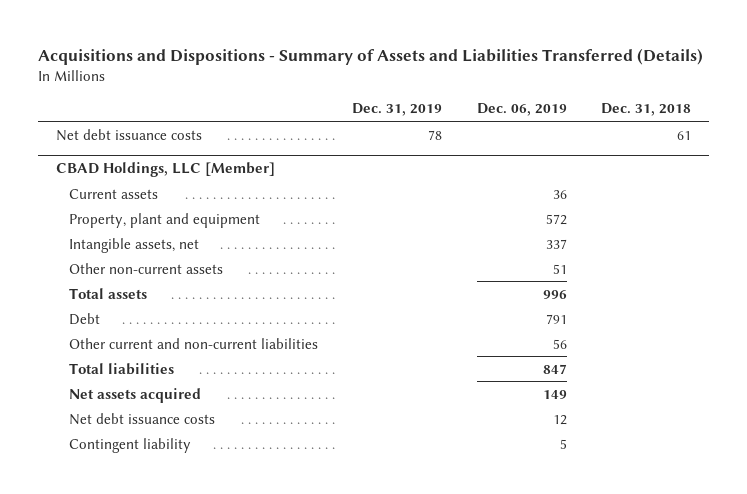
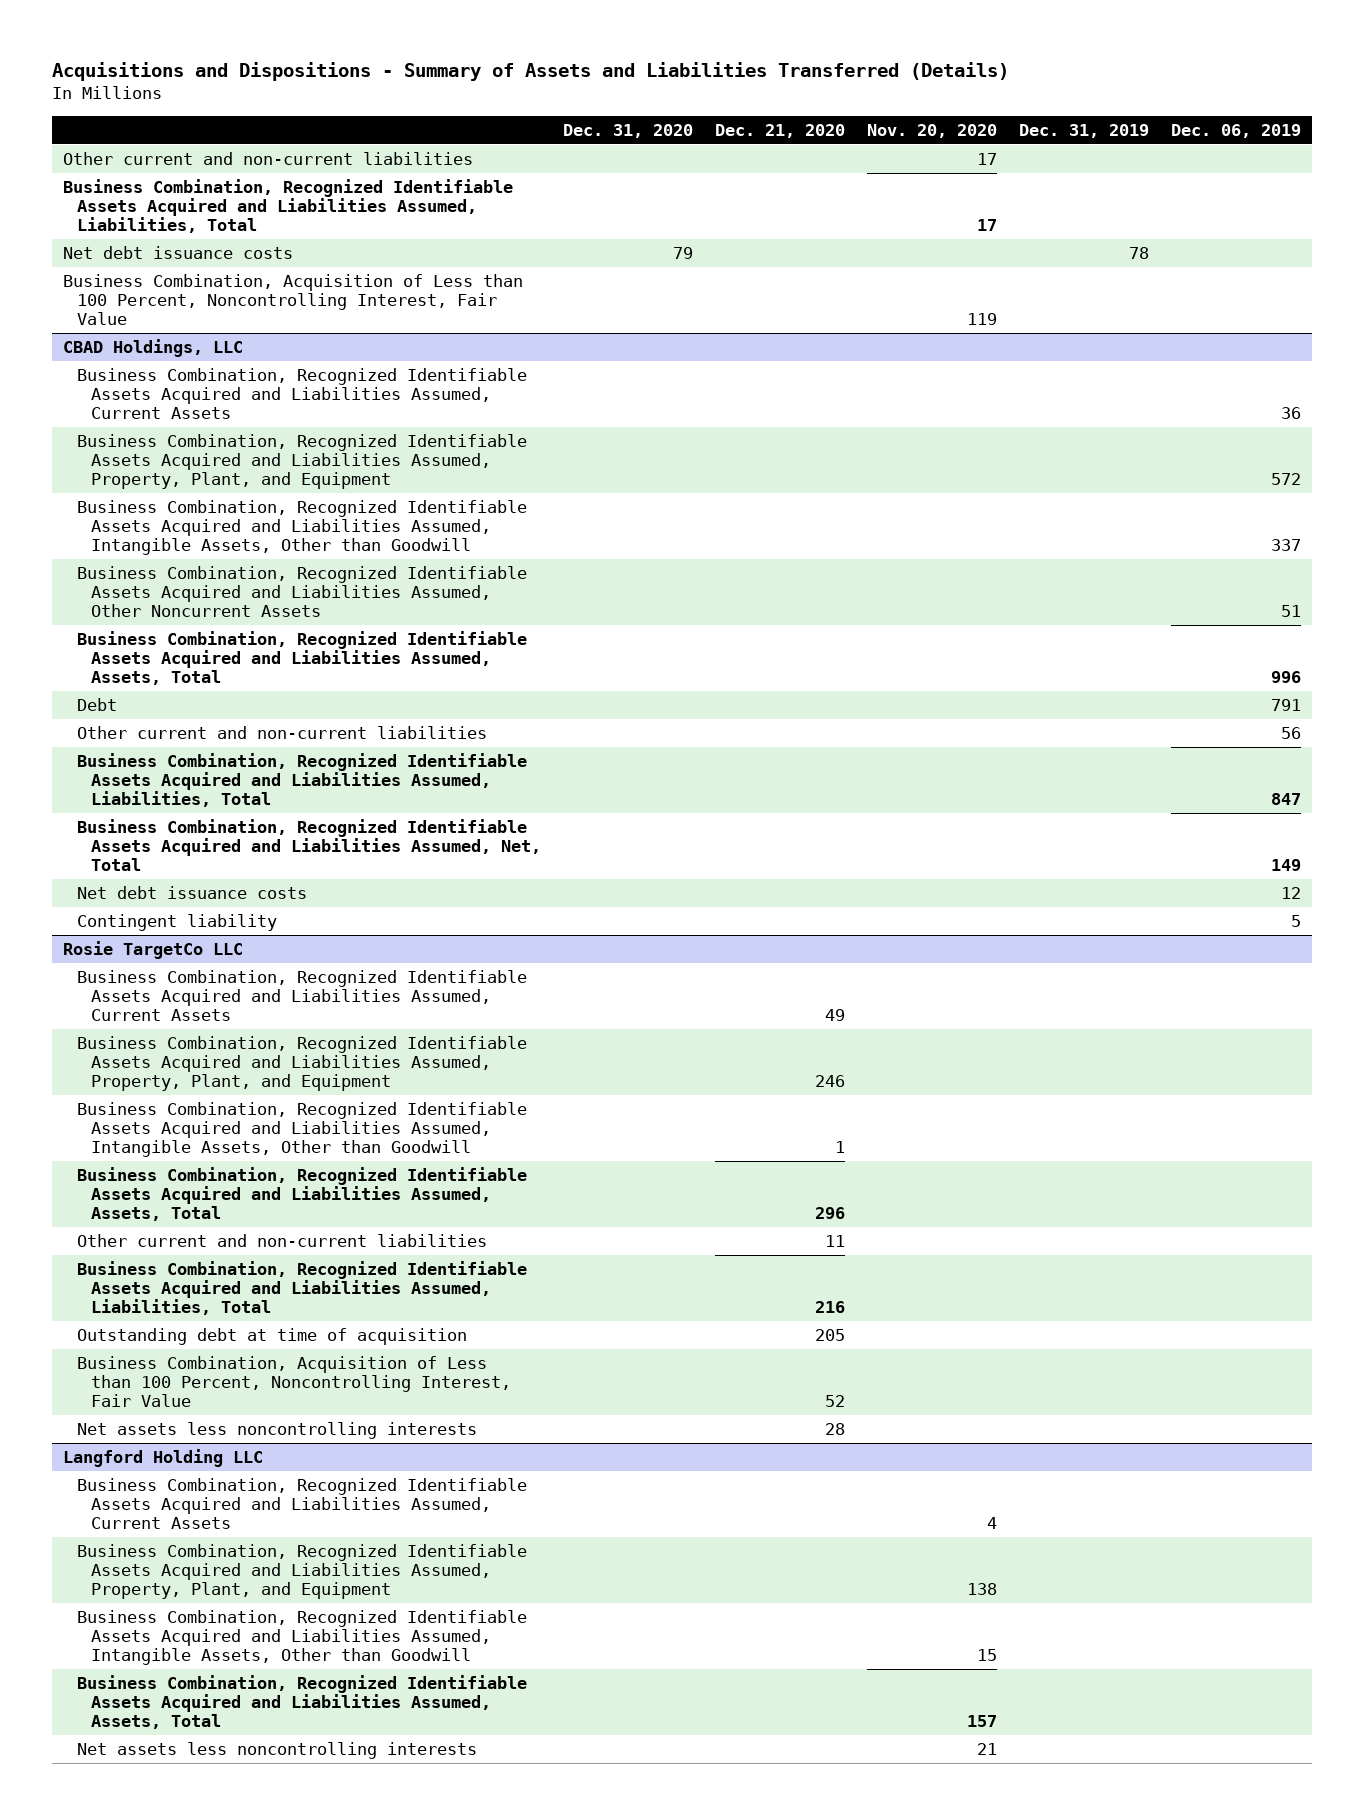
- | Dec. 31, 2019 | Dec. 06, 2019 | Dec. 31, 2018
+ | Dec. 31, 2020 | Dec. 21, 2020 | Nov. 20, 2020 | Dec. 31, 2019 | Dec. 06, 2019
+ Other current and non-current liabilities | | | 17 | |
+ Business Combination, Recognized Identifiable Assets Acquired and Liabilities Assumed, Liabilities, Total | | | 17 | |
- CBAD Holdings, LLC [Member]
- Current assets | | 36 |
- Property, plant and equipment | | 572 |
- Intangible assets, net | | 337 |
- Other non-current assets | | 51 |
- Total assets | | 996 |
+ Business Combination, Acquisition of Less than 100 Percent, Noncontrolling Interest, Fair Value | | | 119 | |
+ CBAD Holdings, LLC
+ Business Combination, Recognized Identifiable Assets Acquired and Liabilities Assumed, Current Assets | | | | | 36
+ Business Combination, Recognized Identifiable Assets Acquired and Liabilities Assumed, Property, Plant, and Equipment | | | | | 572
+ Business Combination, Recognized Identifiable Assets Acquired and Liabilities Assumed, Intangible Assets, Other than Goodwill | | | | | 337
+ Business Combination, Recognized Identifiable Assets Acquired and Liabilities Assumed, Other Noncurrent Assets | | | | | 51
+ Business Combination, Recognized Identifiable Assets Acquired and Liabilities Assumed, Assets, Total | | | | | 996
- Total liabilities | | 847 |
- Net assets acquired | | 149 |
+ Business Combination, Recognized Identifiable Assets Acquired and Liabilities Assumed, Liabilities, Total | | | | | 847
+ Business Combination, Recognized Identifiable Assets Acquired and Liabilities Assumed, Net, Total | | | | | 149
+ Rosie TargetCo LLC
+ Business Combination, Recognized Identifiable Assets Acquired and Liabilities Assumed, Current Assets | | 49 | | |
+ Business Combination, Recognized Identifiable Assets Acquired and Liabilities Assumed, Property, Plant, and Equipment | | 246 | | |
+ Business Combination, Recognized Identifiable Assets Acquired and Liabilities Assumed, Intangible Assets, Other than Goodwill | | 1 | | |
+ Business Combination, Recognized Identifiable Assets Acquired and Liabilities Assumed, Assets, Total | | 296 | | |
+ Other current and non-current liabilities | | 11 | | |
+ Business Combination, Recognized Identifiable Assets Acquired and Liabilities Assumed, Liabilities, Total | | 216 | | |
+ Outstanding debt at time of acquisition | | 205 | | |
+ Business Combination, Acquisition of Less than 100 Percent, Noncontrolling Interest, Fair Value | | 52 | | |
+ Net assets less noncontrolling interests | | 28 | | |
+ Langford Holding LLC
+ Business Combination, Recognized Identifiable Assets Acquired and Liabilities Assumed, Current Assets | | | 4 | |
+ Business Combination, Recognized Identifiable Assets Acquired and Liabilities Assumed, Property, Plant, and Equipment | | | 138 | |
+ Business Combination, Recognized Identifiable Assets Acquired and Liabilities Assumed, Intangible Assets, Other than Goodwill | | | 15 | |
+ Business Combination, Recognized Identifiable Assets Acquired and Liabilities Assumed, Assets, Total | | | 157 | |
+ Net assets less noncontrolling interests | | | 21 | |

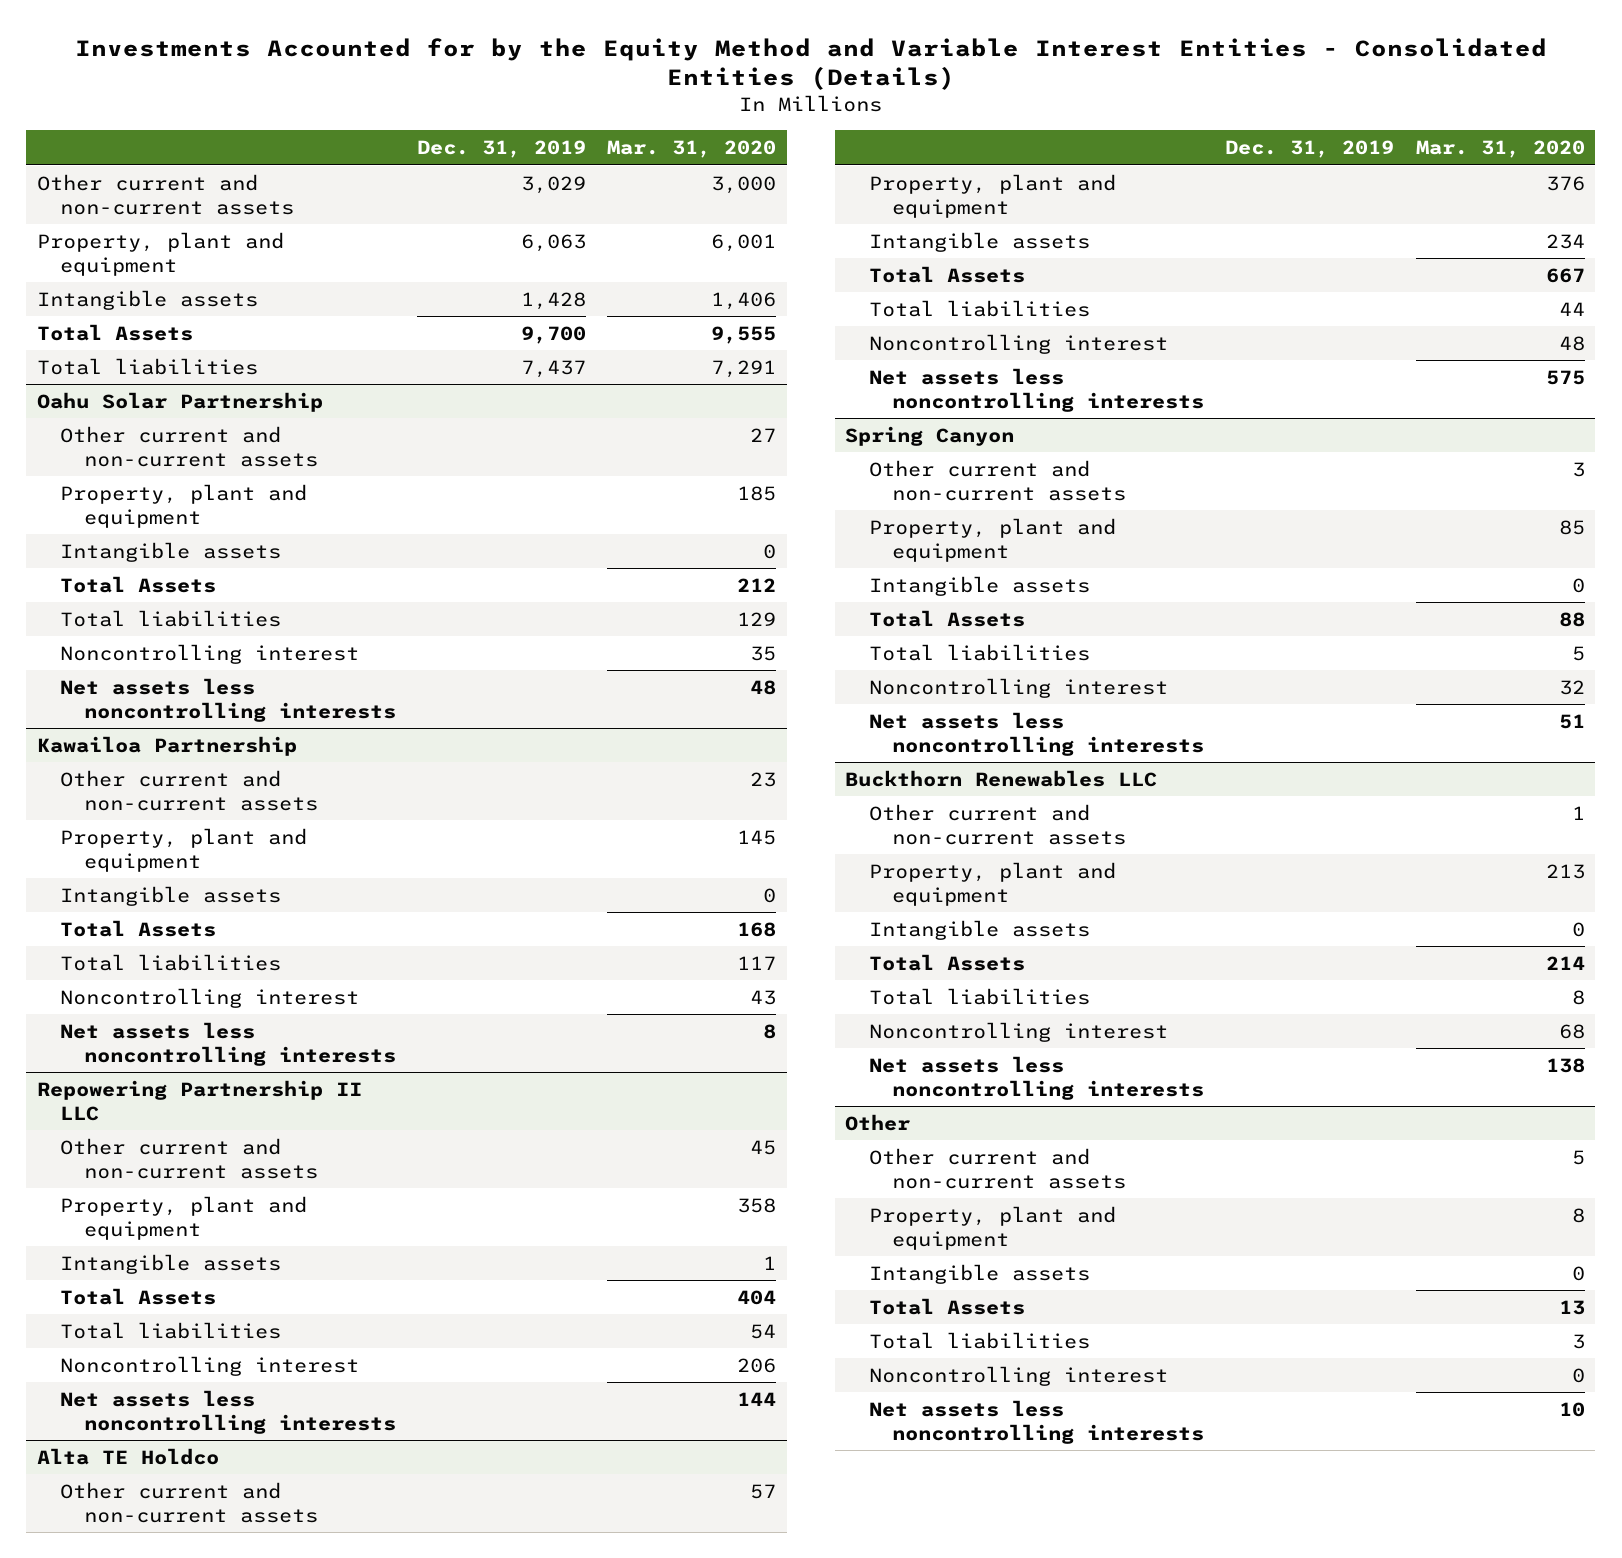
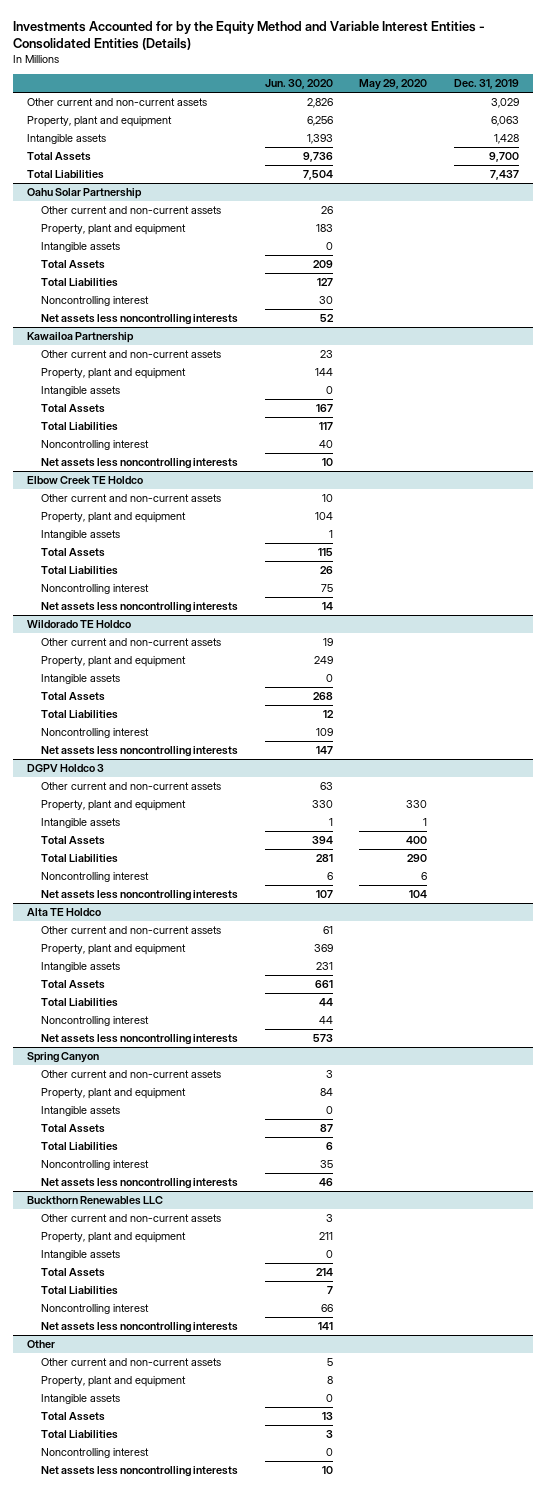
- | Dec. 31, 2019 | Mar. 31, 2020
+ | Jun. 30, 2020 | May 29, 2020 | Dec. 31, 2019
- Total liabilities | 7,437 | 7,291
+ Total Liabilities | 7,504 | | 7,437
@ Oahu Solar Partnership
- Total liabilities | | 129
+ Total Liabilities | 127 | |
@ Kawailoa Partnership
- Total liabilities | | 117
+ Total Liabilities | 117 | |
- Repowering Partnership II LLC
- Other current and non-current assets | | 45
- Property, plant and equipment | | 358
- Intangible assets | | 1
- Total Assets | | 404
- Total liabilities | | 54
- Noncontrolling interest | | 206
- Net assets less noncontrolling interests | | 144
+ Elbow Creek TE Holdco
+ Other current and non-current assets | 10 | |
+ Property, plant and equipment | 104 | |
+ Intangible assets | 1 | |
+ Total Assets | 115 | |
+ Total Liabilities | 26 | |
+ Noncontrolling interest | 75 | |
+ Net assets less noncontrolling interests | 14 | |
+ Wildorado TE Holdco
+ Other current and non-current assets | 19 | |
+ Property, plant and equipment | 249 | |
+ Intangible assets | 0 | |
+ Total Assets | 268 | |
+ Total Liabilities | 12 | |
+ Noncontrolling interest | 109 | |
+ Net assets less noncontrolling interests | 147 | |
+ DGPV Holdco 3
+ Other current and non-current assets | 63 | |
+ Property, plant and equipment | 330 | 330 |
+ Intangible assets | 1 | 1 |
+ Total Assets | 394 | 400 |
+ Total Liabilities | 281 | 290 |
+ Noncontrolling interest | 6 | 6 |
+ Net assets less noncontrolling interests | 107 | 104 |
@ Alta TE Holdco
- Total liabilities | | 44
+ Total Liabilities | 44 | |
@ Spring Canyon
- Total liabilities | | 5
+ Total Liabilities | 6 | |
@ Buckthorn Renewables LLC
- Total liabilities | | 8
+ Total Liabilities | 7 | |
@ Other
- Total liabilities | | 3
+ Total Liabilities | 3 | |

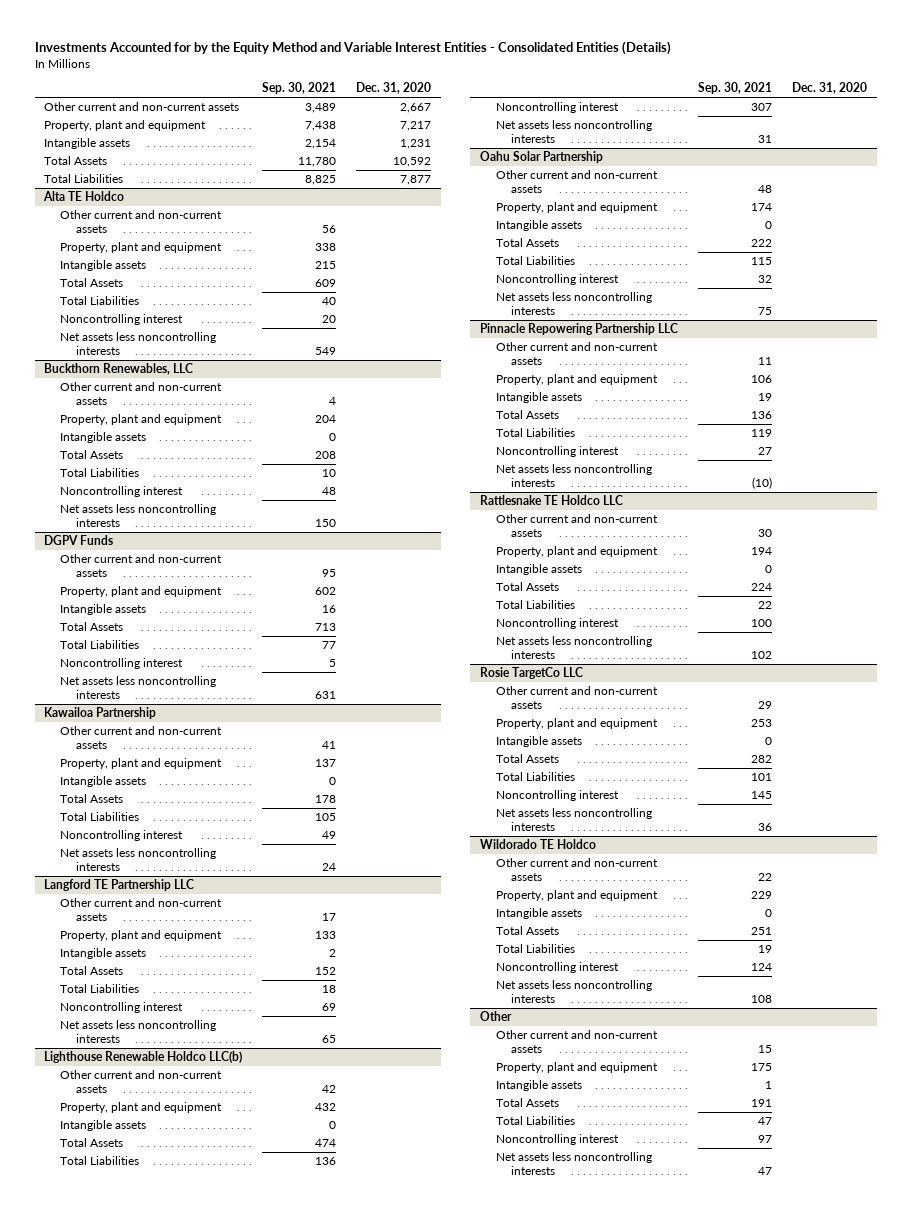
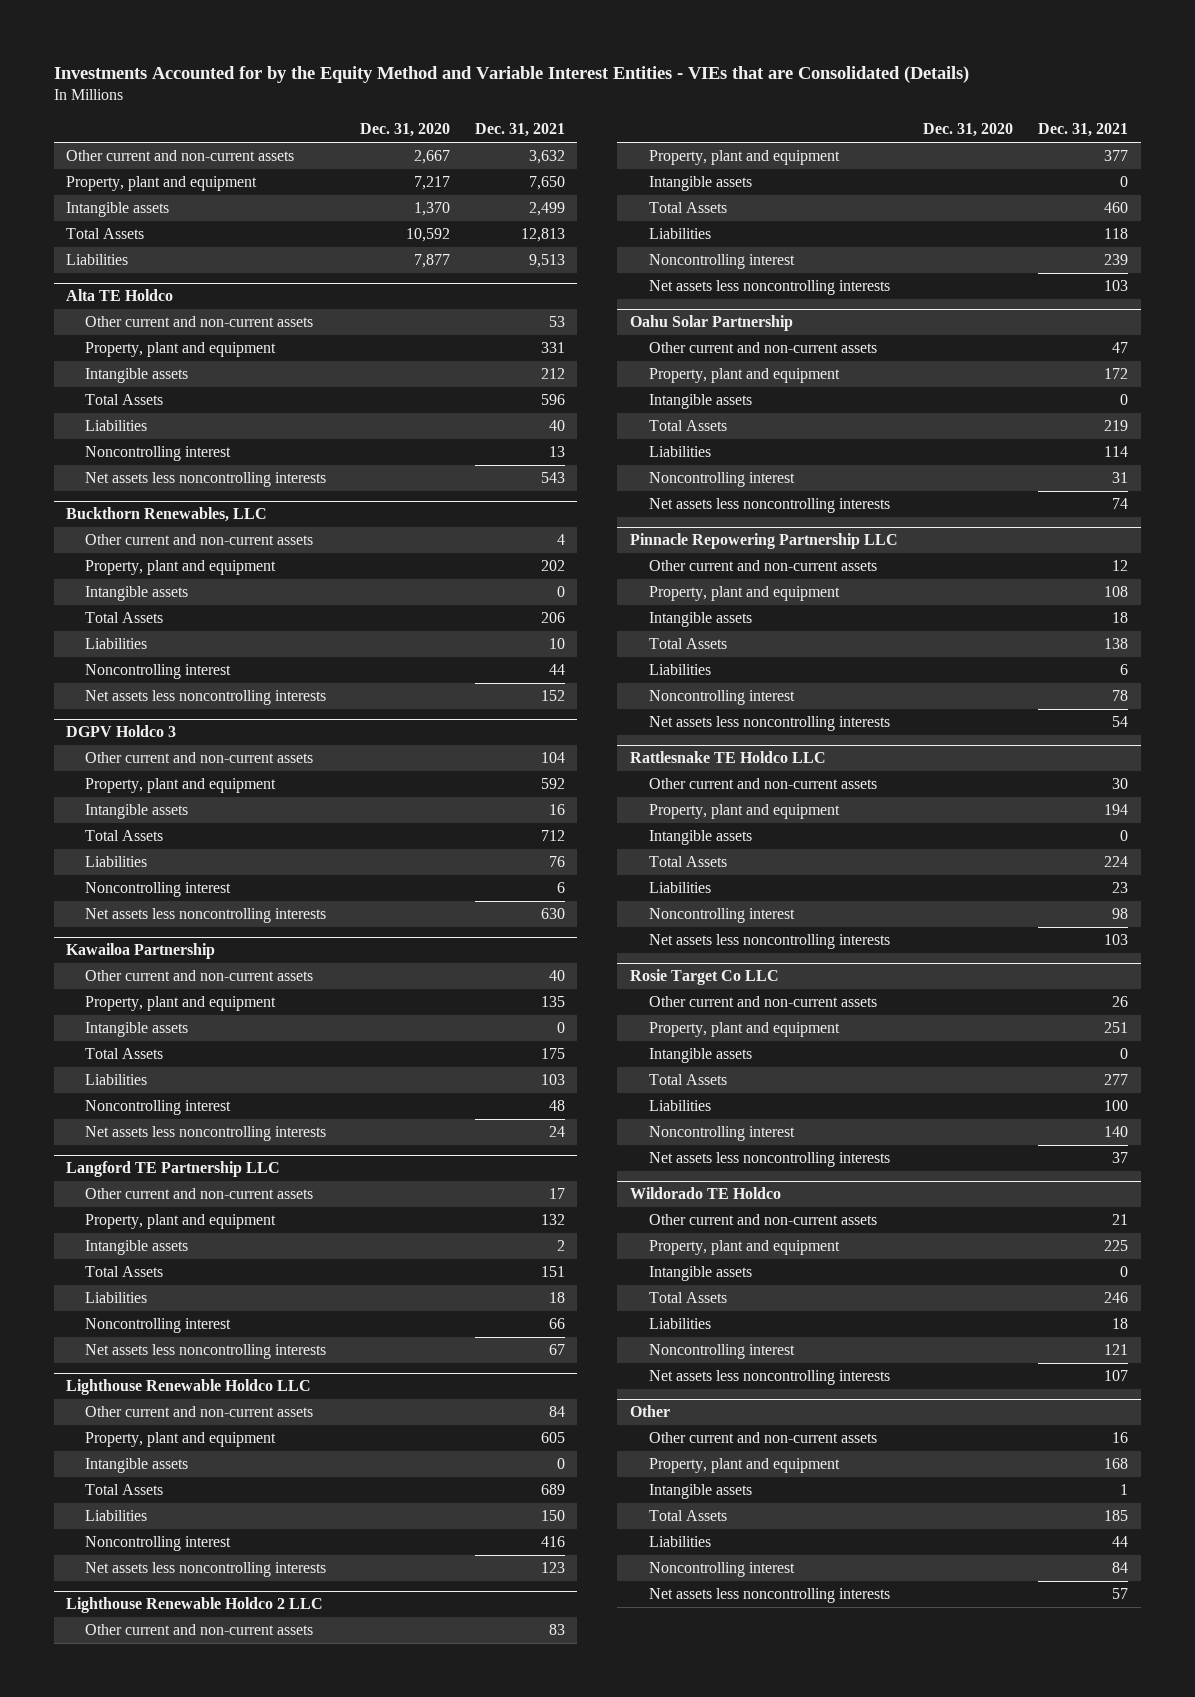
- Investments Accounted for by the Equity Method and Variable Interest Entities - Consolidated Entities (Details)
+ Investments Accounted for by the Equity Method and Variable Interest Entities - VIEs that are Consolidated (Details)
- | Sep. 30, 2021 | Dec. 31, 2020
+ | Dec. 31, 2020 | Dec. 31, 2021
- Intangible assets | 2,154 | 1,231
+ Intangible assets | 1,370 | 2,499
- Total Liabilities | 8,825 | 7,877
+ Liabilities | 7,877 | 9,513
@ Alta TE Holdco
- Total Liabilities | 40 |
+ Liabilities | | 40
@ Buckthorn Renewables, LLC
- Total Liabilities | 10 |
+ Liabilities | | 10
- DGPV Funds
+ DGPV Holdco 3
- Total Liabilities | 77 |
+ Liabilities | | 76
@ Kawailoa Partnership
- Total Liabilities | 105 |
+ Liabilities | | 103
@ Langford TE Partnership LLC
- Total Liabilities | 18 |
+ Liabilities | | 18
- Lighthouse Renewable Holdco LLC(b)
+ Lighthouse Renewable Holdco LLC
- Total Liabilities | 136 |
+ Liabilities | | 150
+ Lighthouse Renewable Holdco 2 LLC
+ Other current and non-current assets | | 83
+ Property, plant and equipment | | 377
+ Intangible assets | | 0
+ Total Assets | | 460
+ Liabilities | | 118
+ Noncontrolling interest | | 239
+ Net assets less noncontrolling interests | | 103
@ Oahu Solar Partnership
- Total Liabilities | 115 |
+ Liabilities | | 114
@ Pinnacle Repowering Partnership LLC
- Total Liabilities | 119 |
+ Liabilities | | 6
@ Rattlesnake TE Holdco LLC
- Total Liabilities | 22 |
+ Liabilities | | 23
- Rosie TargetCo LLC
+ Rosie Target Co LLC
- Total Liabilities | 101 |
+ Liabilities | | 100
@ Wildorado TE Holdco
- Total Liabilities | 19 |
+ Liabilities | | 18
@ Other
- Total Liabilities | 47 |
+ Liabilities | | 44

